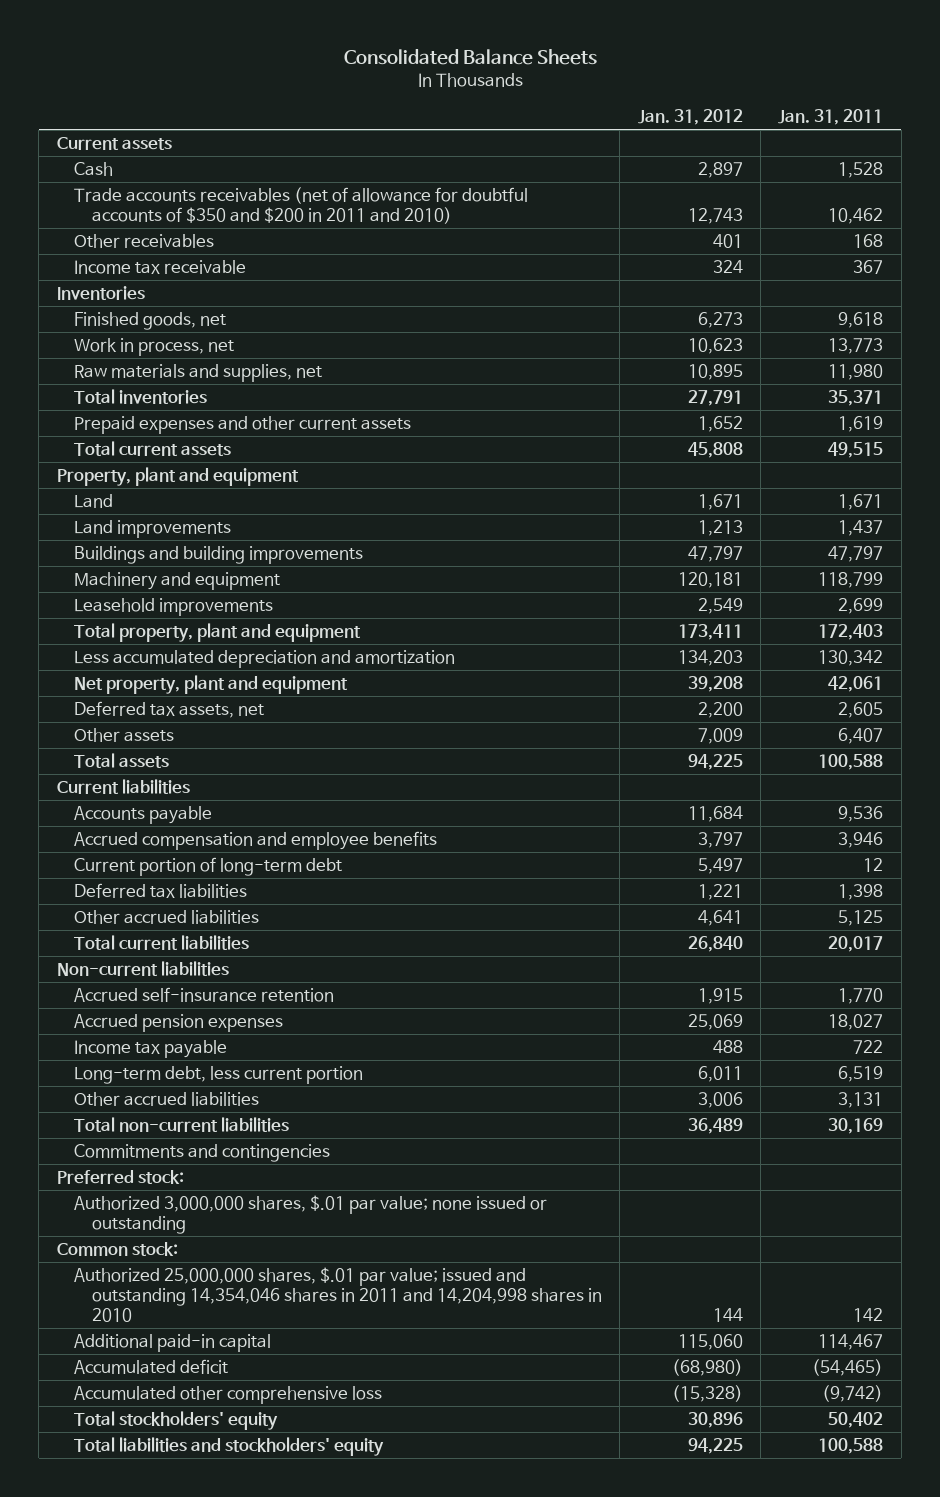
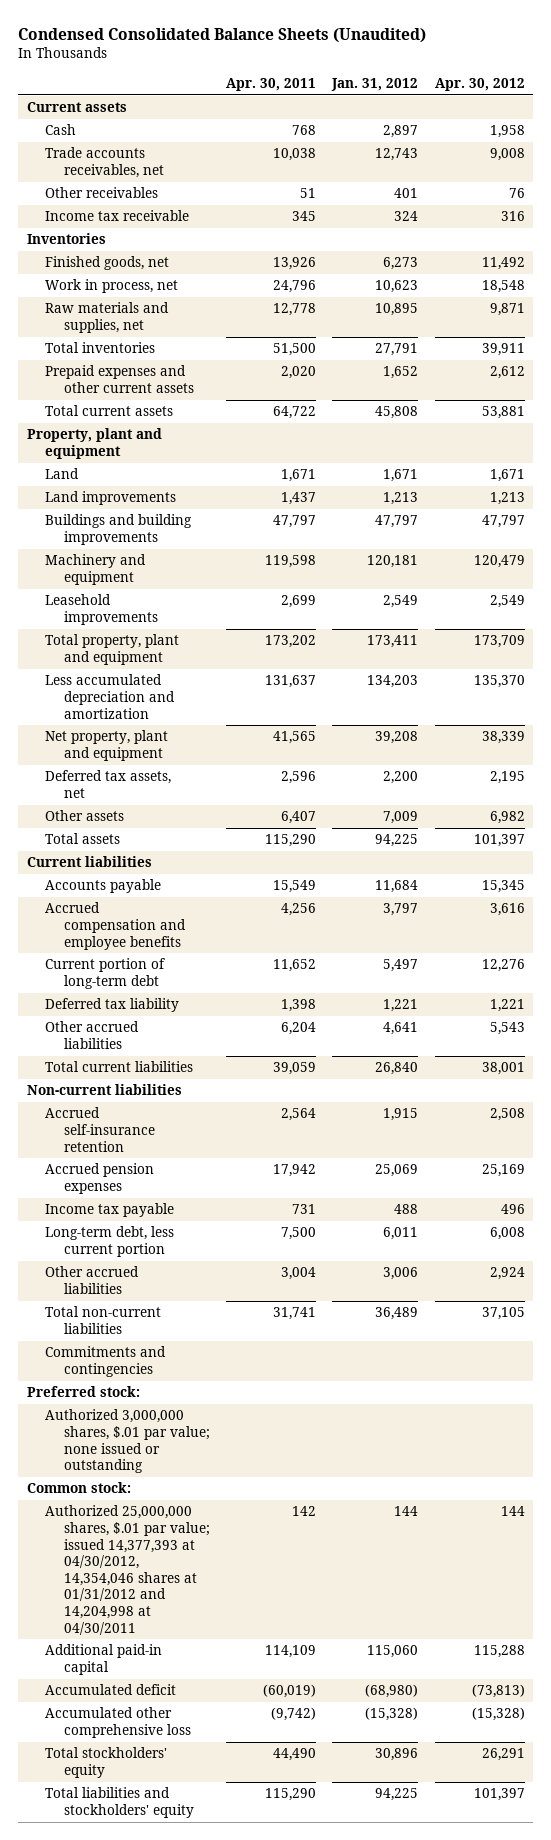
- Consolidated Balance Sheets
+ Condensed Consolidated Balance Sheets (Unaudited)
- | Jan. 31, 2012 | Jan. 31, 2011
+ | Apr. 30, 2011 | Jan. 31, 2012 | Apr. 30, 2012
- Trade accounts receivables (net of allowance for doubtful accounts of $350 and $200 in 2011 and 2010) | 12,743 | 10,462
+ Trade accounts receivables, net | 10,038 | 12,743 | 9,008
- Deferred tax liabilities | 1,221 | 1,398
+ Deferred tax liability | 1,398 | 1,221 | 1,221
- Authorized 25,000,000 shares, $.01 par value; issued and outstanding 14,354,046 shares in 2011 and 14,204,998 shares in 2010 | 144 | 142
+ Authorized 25,000,000 shares, $.01 par value; issued 14,377,393 at 04/30/2012, 14,354,046 shares at 01/31/2012 and 14,204,998 at 04/30/2011 | 142 | 144 | 144

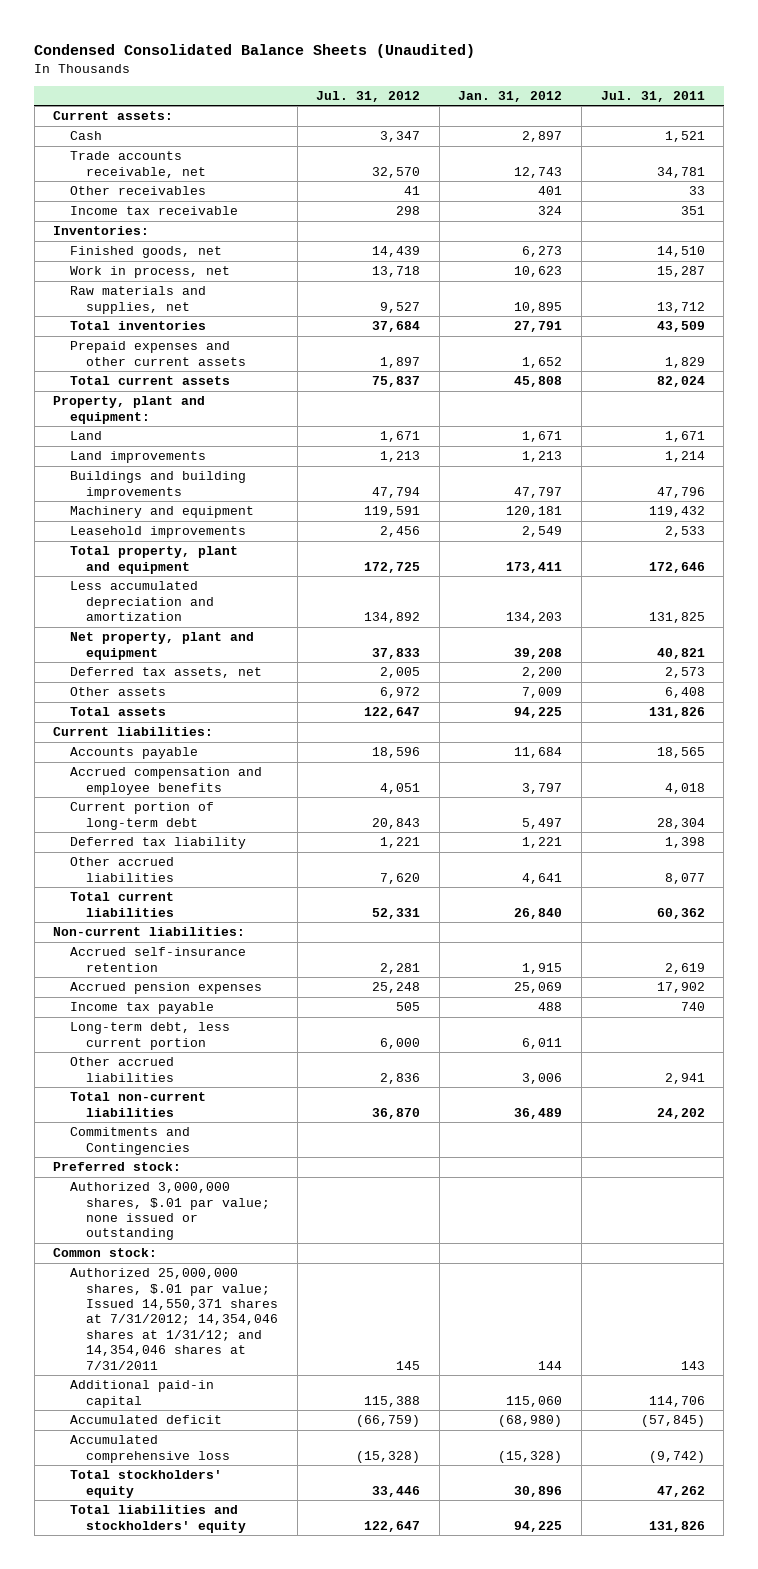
- | Apr. 30, 2011 | Jan. 31, 2012 | Apr. 30, 2012
+ | Jul. 31, 2012 | Jan. 31, 2012 | Jul. 31, 2011
- Current assets
+ Current assets:
- Trade accounts receivables, net | 10,038 | 12,743 | 9,008
+ Trade accounts receivable, net | 32,570 | 12,743 | 34,781
- Inventories
+ Inventories:
- Property, plant and equipment
+ Property, plant and equipment:
- Current liabilities
+ Current liabilities:
- Non-current liabilities
+ Non-current liabilities:
- Commitments and contingencies
+ Commitments and Contingencies
- Authorized 25,000,000 shares, $.01 par value; issued 14,377,393 at 04/30/2012, 14,354,046 shares at 01/31/2012 and 14,204,998 at 04/30/2011 | 142 | 144 | 144
+ Authorized 25,000,000 shares, $.01 par value; Issued 14,550,371 shares at 7/31/2012; 14,354,046 shares at 1/31/12; and 14,354,046 shares at 7/31/2011 | 145 | 144 | 143
- Accumulated other comprehensive loss | (9,742) | (15,328) | (15,328)
+ Accumulated comprehensive loss | (15,328) | (15,328) | (9,742)

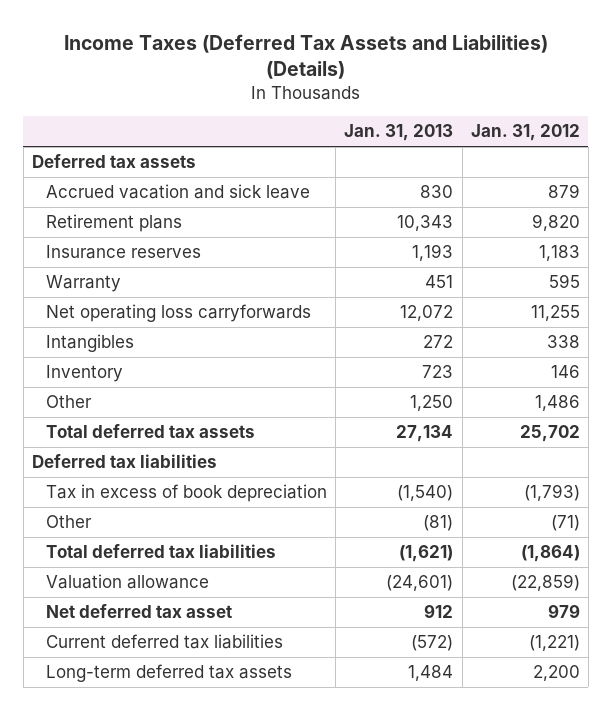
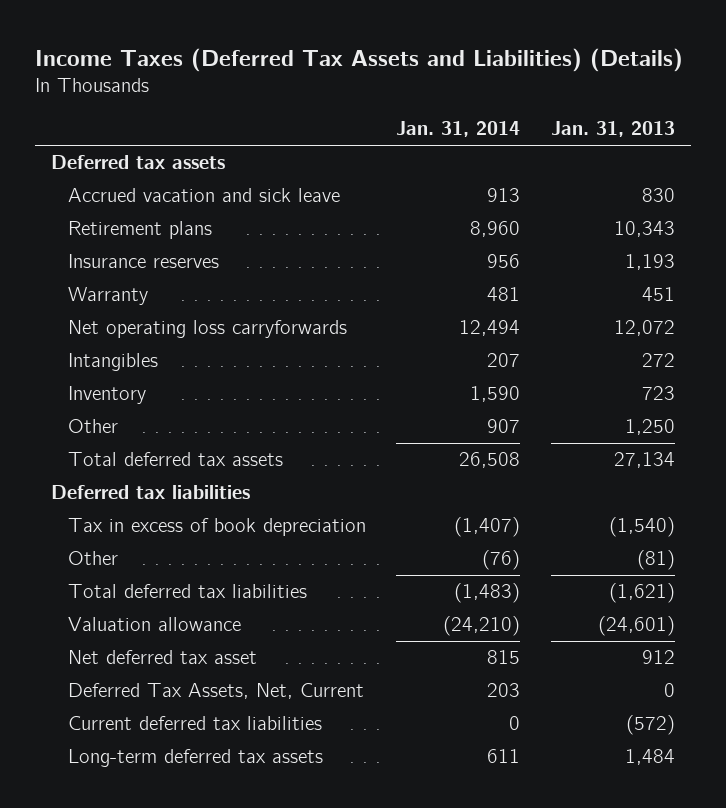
- | Jan. 31, 2013 | Jan. 31, 2012
+ | Jan. 31, 2014 | Jan. 31, 2013
+ Deferred Tax Assets, Net, Current | 203 | 0

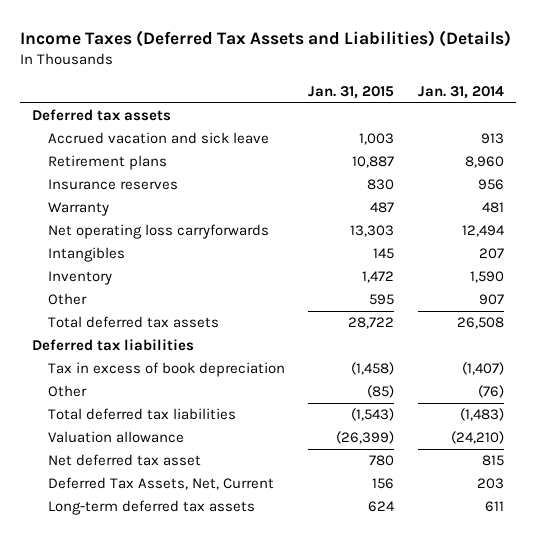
- | Jan. 31, 2014 | Jan. 31, 2013
+ | Jan. 31, 2015 | Jan. 31, 2014
- Current deferred tax liabilities | 0 | (572)

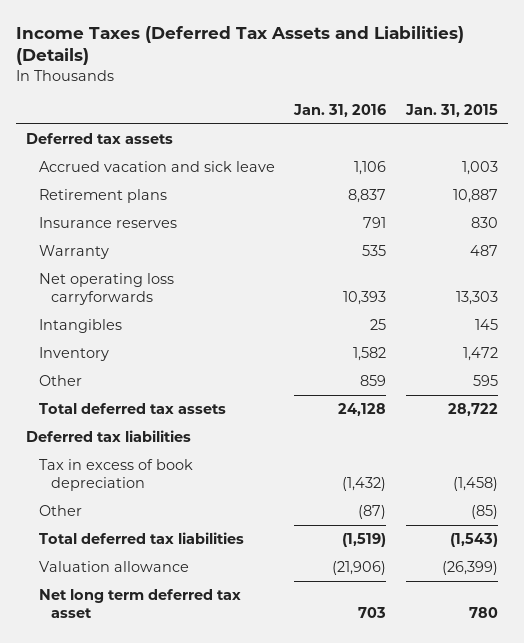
- | Jan. 31, 2015 | Jan. 31, 2014
+ | Jan. 31, 2016 | Jan. 31, 2015
- Net deferred tax asset | 780 | 815
- Deferred Tax Assets, Net, Current | 156 | 203
- Long-term deferred tax assets | 624 | 611
+ Net long term deferred tax asset | 703 | 780

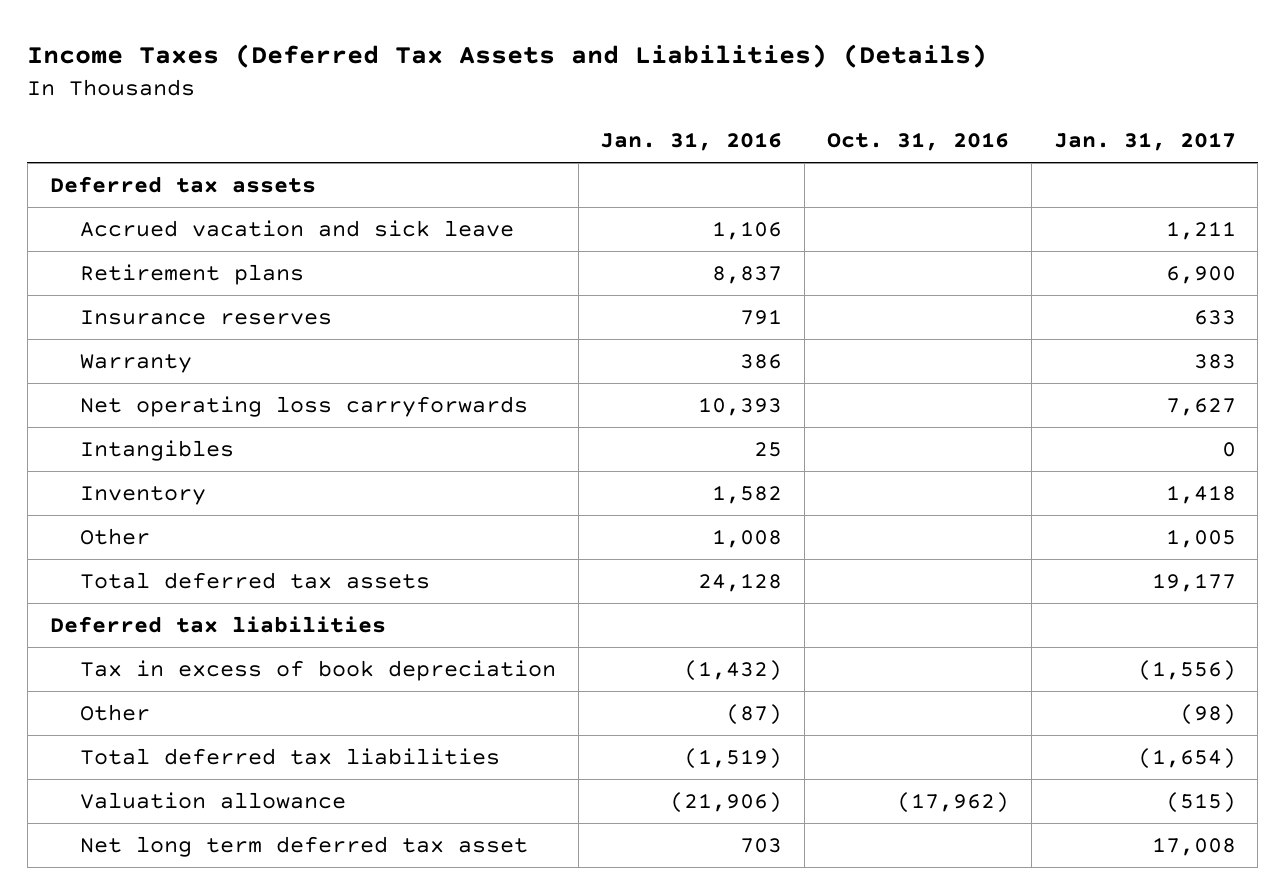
- | Jan. 31, 2016 | Jan. 31, 2015
+ | Jan. 31, 2016 | Oct. 31, 2016 | Jan. 31, 2017
- Warranty | 535 | 487
+ Warranty | 386 | | 383
- Other | 859 | 595
+ Other | 1,008 | | 1,005

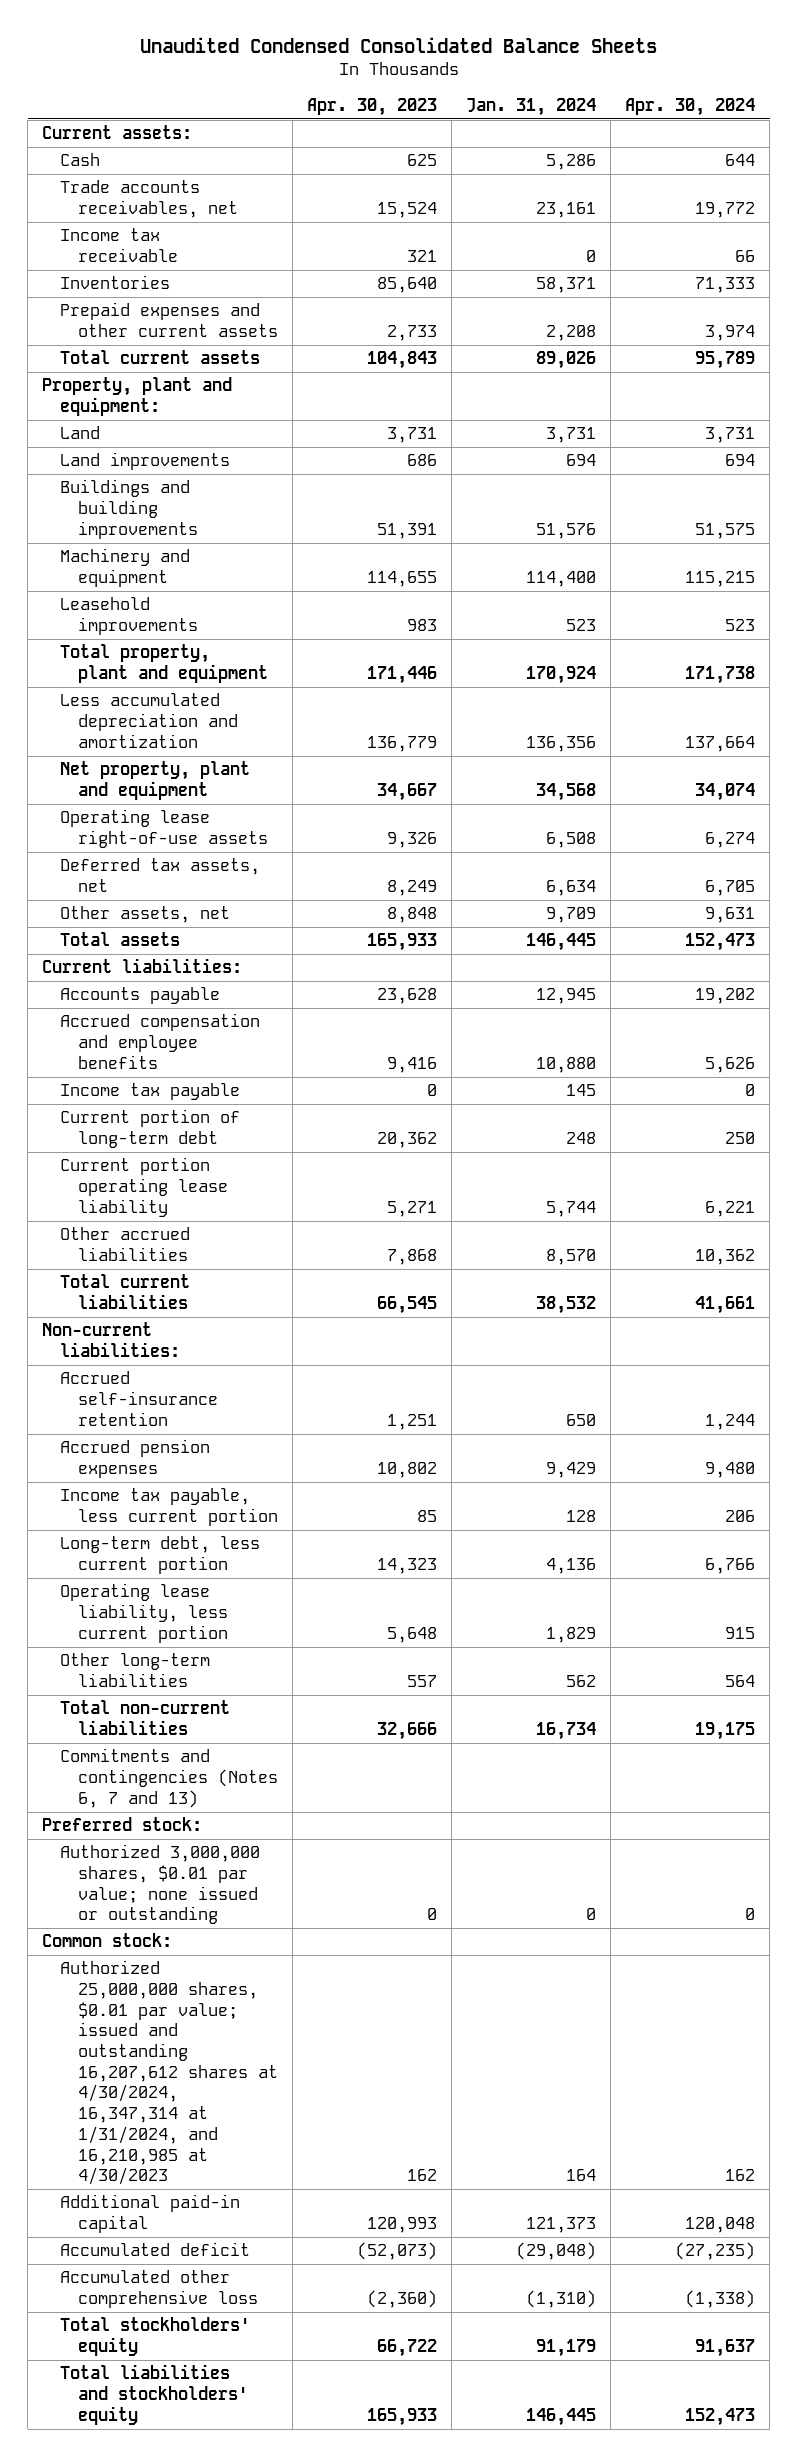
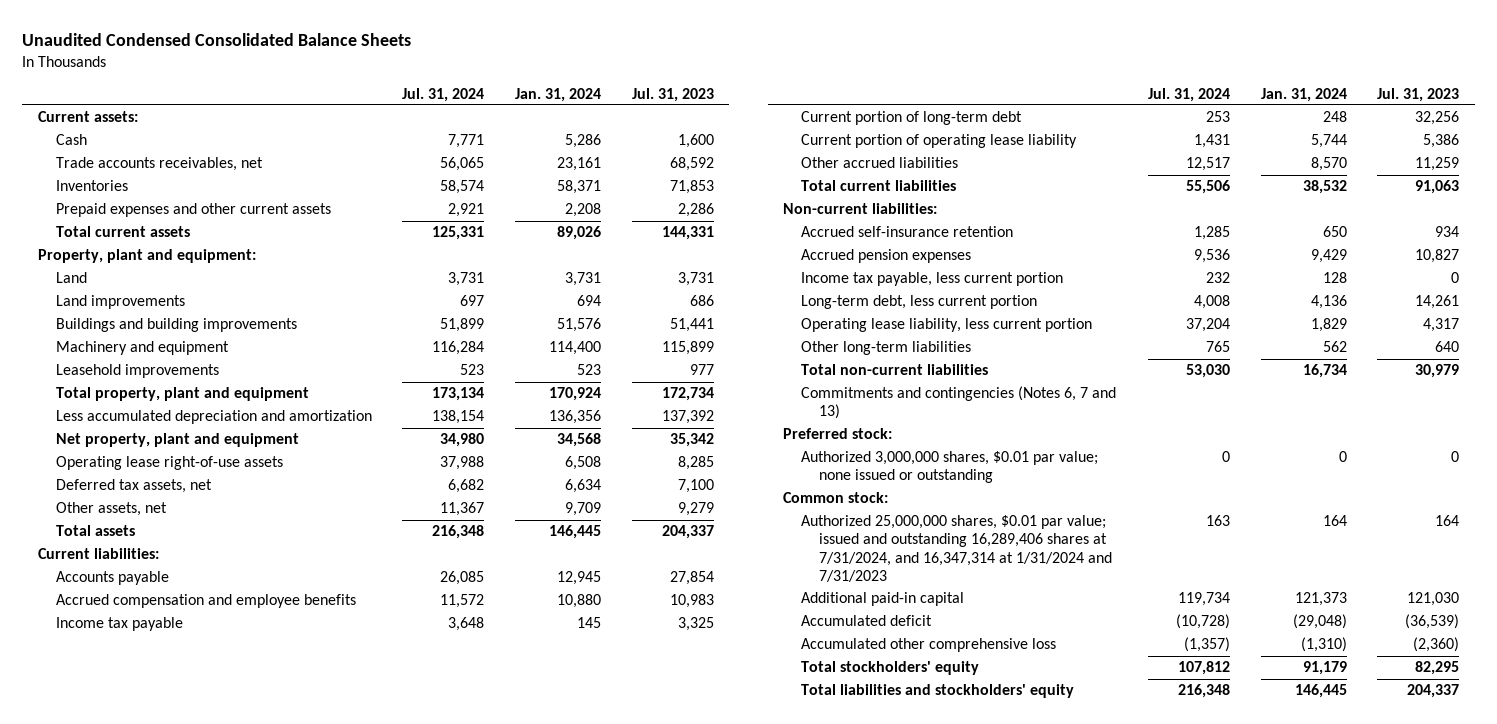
- | Apr. 30, 2023 | Jan. 31, 2024 | Apr. 30, 2024
+ | Jul. 31, 2024 | Jan. 31, 2024 | Jul. 31, 2023
- Income tax receivable | 321 | 0 | 66
- Current portion operating lease liability | 5,271 | 5,744 | 6,221
+ Current portion of operating lease liability | 1,431 | 5,744 | 5,386
- Authorized 25,000,000 shares, $0.01 par value; issued and outstanding 16,207,612 shares at 4/30/2024, 16,347,314 at 1/31/2024, and 16,210,985 at 4/30/2023 | 162 | 164 | 162
+ Authorized 25,000,000 shares, $0.01 par value; issued and outstanding 16,289,406 shares at 7/31/2024, and 16,347,314 at 1/31/2024 and 7/31/2023 | 163 | 164 | 164

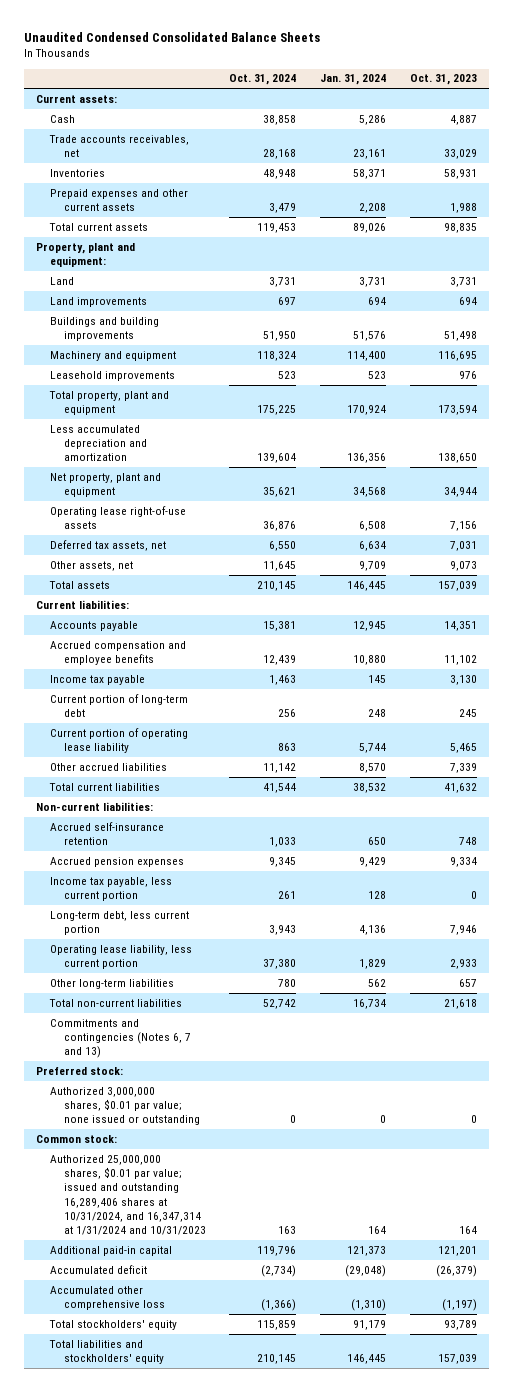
- | Jul. 31, 2024 | Jan. 31, 2024 | Jul. 31, 2023
+ | Oct. 31, 2024 | Jan. 31, 2024 | Oct. 31, 2023
- Authorized 25,000,000 shares, $0.01 par value; issued and outstanding 16,289,406 shares at 7/31/2024, and 16,347,314 at 1/31/2024 and 7/31/2023 | 163 | 164 | 164
+ Authorized 25,000,000 shares, $0.01 par value; issued and outstanding 16,289,406 shares at 10/31/2024, and 16,347,314 at 1/31/2024 and 10/31/2023 | 163 | 164 | 164

